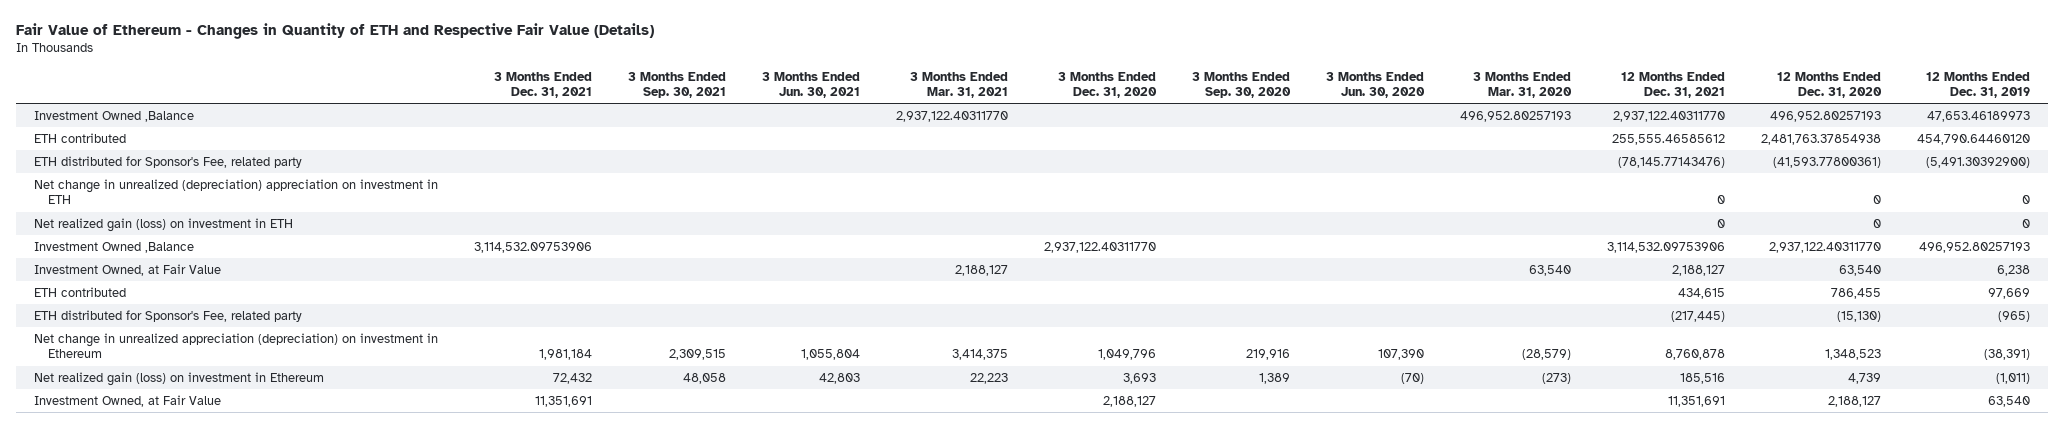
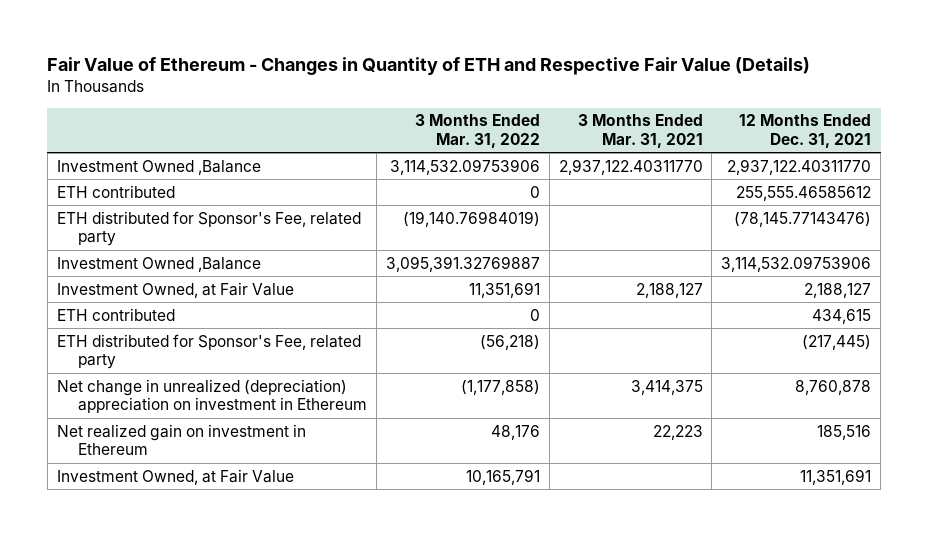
- | 3 Months Ended Dec. 31, 2021 | 3 Months Ended Sep. 30, 2021 | 3 Months Ended Jun. 30, 2021 | 3 Months Ended Mar. 31, 2021 | 3 Months Ended Dec. 31, 2020 | 3 Months Ended Sep. 30, 2020 | 3 Months Ended Jun. 30, 2020 | 3 Months Ended Mar. 31, 2020 | 12 Months Ended Dec. 31, 2021 | 12 Months Ended Dec. 31, 2020 | 12 Months Ended Dec. 31, 2019
+ | 3 Months Ended Mar. 31, 2022 | 3 Months Ended Mar. 31, 2021 | 12 Months Ended Dec. 31, 2021
- Net change in unrealized (depreciation) appreciation on investment in ETH | | | | | | | | | 0 | 0 | 0
- Net realized gain (loss) on investment in ETH | | | | | | | | | 0 | 0 | 0
- Net change in unrealized appreciation (depreciation) on investment in Ethereum | 1,981,184 | 2,309,515 | 1,055,804 | 3,414,375 | 1,049,796 | 219,916 | 107,390 | (28,579) | 8,760,878 | 1,348,523 | (38,391)
- Net realized gain (loss) on investment in Ethereum | 72,432 | 48,058 | 42,803 | 22,223 | 3,693 | 1,389 | (70) | (273) | 185,516 | 4,739 | (1,011)
+ Net change in unrealized (depreciation) appreciation on investment in Ethereum | (1,177,858) | 3,414,375 | 8,760,878
+ Net realized gain on investment in Ethereum | 48,176 | 22,223 | 185,516

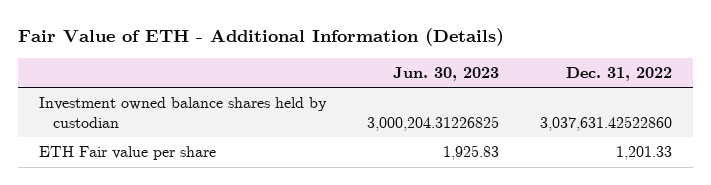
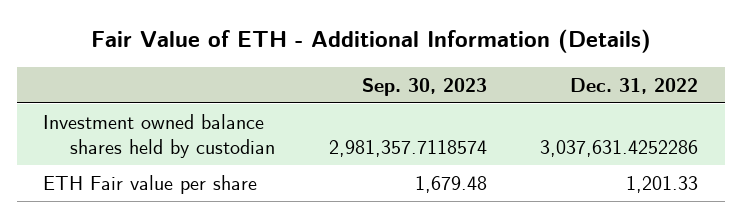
- | Jun. 30, 2023 | Dec. 31, 2022
+ | Sep. 30, 2023 | Dec. 31, 2022
- Investment owned balance shares held by custodian | 3,000,204.31226825 | 3,037,631.42522860
+ Investment owned balance shares held by custodian | 2,981,357.7118574 | 3,037,631.4252286

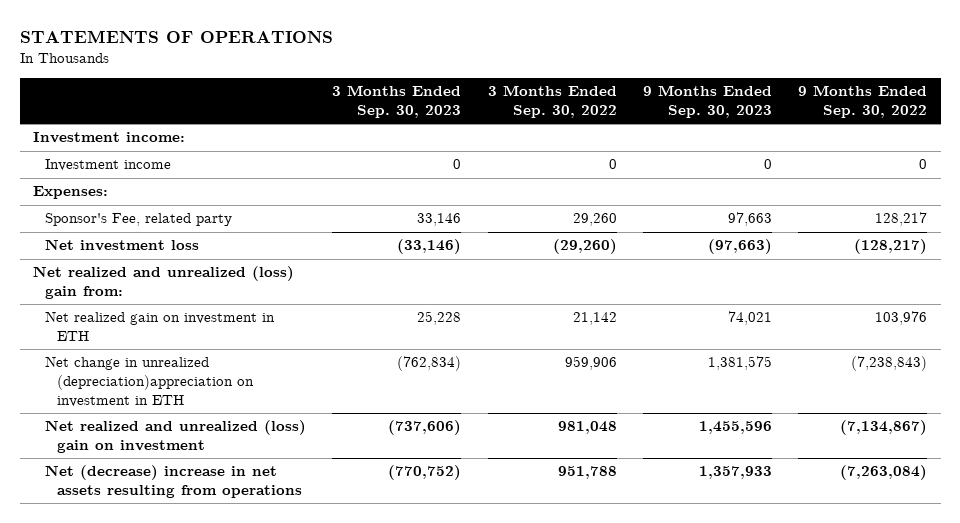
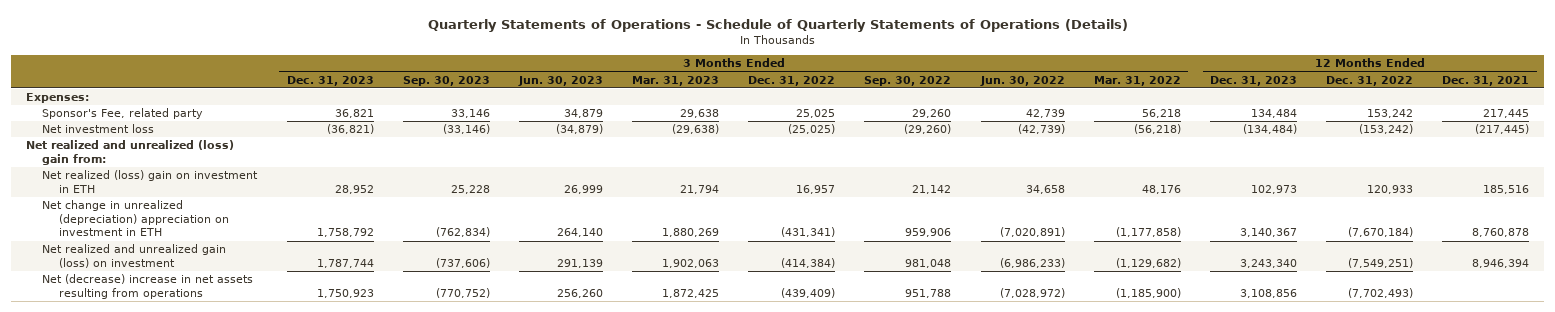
- STATEMENTS OF OPERATIONS
+ Quarterly Statements of Operations - Schedule of Quarterly Statements of Operations (Details)
- | 3 Months Ended Sep. 30, 2023 | 3 Months Ended Sep. 30, 2022 | 9 Months Ended Sep. 30, 2023 | 9 Months Ended Sep. 30, 2022
+ | 3 Months Ended Dec. 31, 2023 | 3 Months Ended Sep. 30, 2023 | 3 Months Ended Jun. 30, 2023 | 3 Months Ended Mar. 31, 2023 | 3 Months Ended Dec. 31, 2022 | 3 Months Ended Sep. 30, 2022 | 3 Months Ended Jun. 30, 2022 | 3 Months Ended Mar. 31, 2022 | 12 Months Ended Dec. 31, 2023 | 12 Months Ended Dec. 31, 2022 | 12 Months Ended Dec. 31, 2021
- Investment income:
- Investment income | 0 | 0 | 0 | 0
- Net realized gain on investment in ETH | 25,228 | 21,142 | 74,021 | 103,976
- Net change in unrealized (depreciation)appreciation on investment in ETH | (762,834) | 959,906 | 1,381,575 | (7,238,843)
- Net realized and unrealized (loss) gain on investment | (737,606) | 981,048 | 1,455,596 | (7,134,867)
+ Net realized (loss) gain on investment in ETH | 28,952 | 25,228 | 26,999 | 21,794 | 16,957 | 21,142 | 34,658 | 48,176 | 102,973 | 120,933 | 185,516
+ Net change in unrealized (depreciation) appreciation on investment in ETH | 1,758,792 | (762,834) | 264,140 | 1,880,269 | (431,341) | 959,906 | (7,020,891) | (1,177,858) | 3,140,367 | (7,670,184) | 8,760,878
+ Net realized and unrealized gain (loss) on investment | 1,787,744 | (737,606) | 291,139 | 1,902,063 | (414,384) | 981,048 | (6,986,233) | (1,129,682) | 3,243,340 | (7,549,251) | 8,946,394

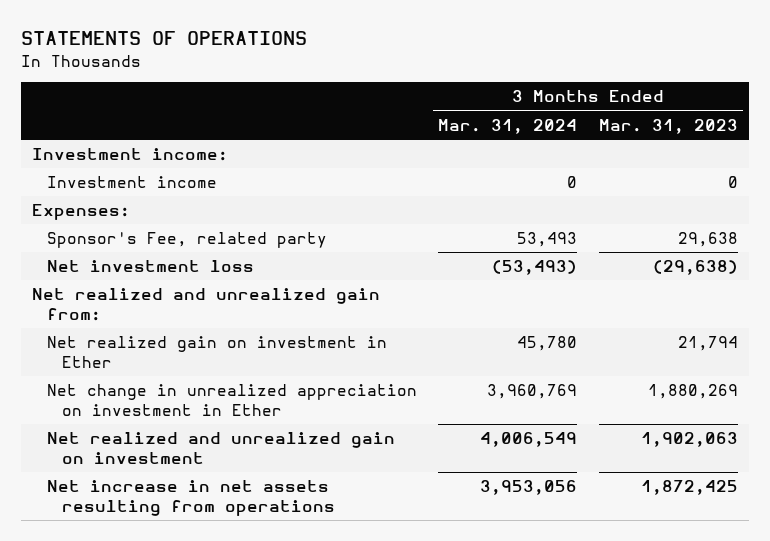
- Quarterly Statements of Operations - Schedule of Quarterly Statements of Operations (Details)
+ STATEMENTS OF OPERATIONS
- | 3 Months Ended Dec. 31, 2023 | 3 Months Ended Sep. 30, 2023 | 3 Months Ended Jun. 30, 2023 | 3 Months Ended Mar. 31, 2023 | 3 Months Ended Dec. 31, 2022 | 3 Months Ended Sep. 30, 2022 | 3 Months Ended Jun. 30, 2022 | 3 Months Ended Mar. 31, 2022 | 12 Months Ended Dec. 31, 2023 | 12 Months Ended Dec. 31, 2022 | 12 Months Ended Dec. 31, 2021
+ | 3 Months Ended Mar. 31, 2024 | 3 Months Ended Mar. 31, 2023
+ Investment income:
+ Investment income | 0 | 0
- Net realized and unrealized (loss) gain from:
- Net realized (loss) gain on investment in ETH | 28,952 | 25,228 | 26,999 | 21,794 | 16,957 | 21,142 | 34,658 | 48,176 | 102,973 | 120,933 | 185,516
- Net change in unrealized (depreciation) appreciation on investment in ETH | 1,758,792 | (762,834) | 264,140 | 1,880,269 | (431,341) | 959,906 | (7,020,891) | (1,177,858) | 3,140,367 | (7,670,184) | 8,760,878
- Net realized and unrealized gain (loss) on investment | 1,787,744 | (737,606) | 291,139 | 1,902,063 | (414,384) | 981,048 | (6,986,233) | (1,129,682) | 3,243,340 | (7,549,251) | 8,946,394
- Net (decrease) increase in net assets resulting from operations | 1,750,923 | (770,752) | 256,260 | 1,872,425 | (439,409) | 951,788 | (7,028,972) | (1,185,900) | 3,108,856 | (7,702,493) |
+ Net realized and unrealized gain from:
+ Net realized gain on investment in Ether | 45,780 | 21,794
+ Net change in unrealized appreciation on investment in Ether | 3,960,769 | 1,880,269
+ Net realized and unrealized gain on investment | 4,006,549 | 1,902,063
+ Net increase in net assets resulting from operations | 3,953,056 | 1,872,425

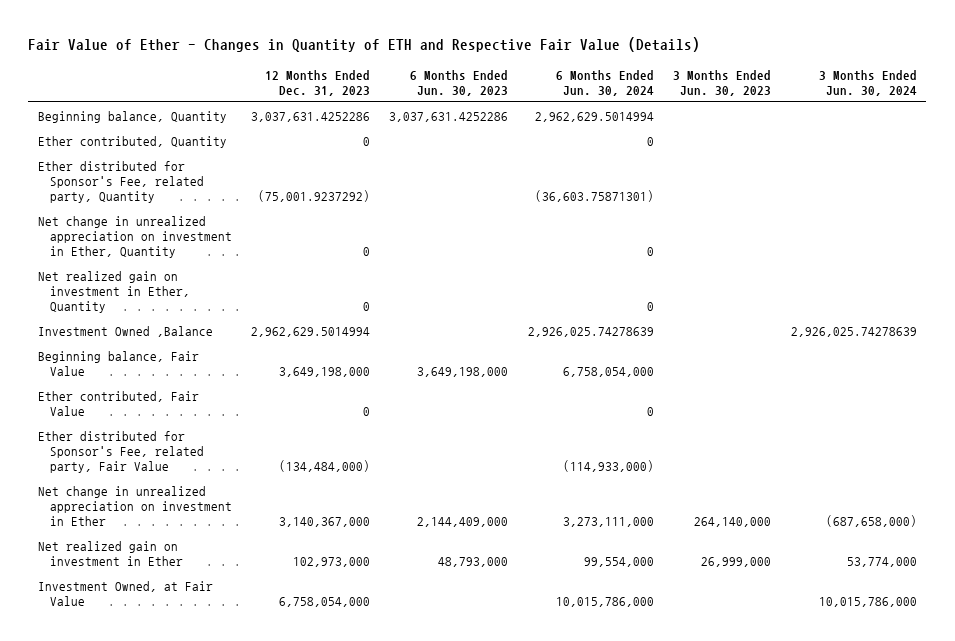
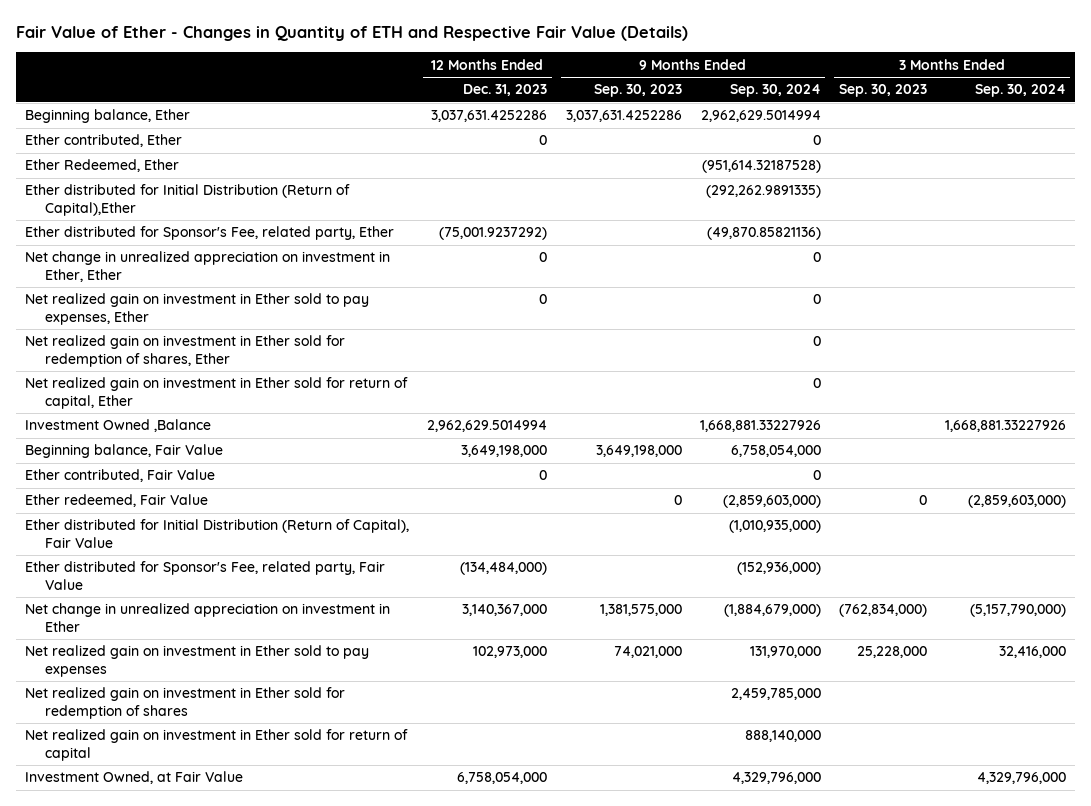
- | 12 Months Ended Dec. 31, 2023 | 6 Months Ended Jun. 30, 2023 | 6 Months Ended Jun. 30, 2024 | 3 Months Ended Jun. 30, 2023 | 3 Months Ended Jun. 30, 2024
+ | 12 Months Ended Dec. 31, 2023 | 9 Months Ended Sep. 30, 2023 | 9 Months Ended Sep. 30, 2024 | 3 Months Ended Sep. 30, 2023 | 3 Months Ended Sep. 30, 2024
- Beginning balance, Quantity | 3,037,631.4252286 | 3,037,631.4252286 | 2,962,629.5014994 | |
- Ether contributed, Quantity | 0 | | 0 | |
- Ether distributed for Sponsor's Fee, related party, Quantity | (75,001.9237292) | | (36,603.75871301) | |
- Net change in unrealized appreciation on investment in Ether, Quantity | 0 | | 0 | |
- Net realized gain on investment in Ether, Quantity | 0 | | 0 | |
+ Beginning balance, Ether | 3,037,631.4252286 | 3,037,631.4252286 | 2,962,629.5014994 | |
+ Ether contributed, Ether | 0 | | 0 | |
+ Ether Redeemed, Ether | | | (951,614.32187528) | |
+ Ether distributed for Initial Distribution (Return of Capital),Ether | | | (292,262.9891335) | |
+ Ether distributed for Sponsor's Fee, related party, Ether | (75,001.9237292) | | (49,870.85821136) | |
+ Net change in unrealized appreciation on investment in Ether, Ether | 0 | | 0 | |
+ Net realized gain on investment in Ether sold to pay expenses, Ether | 0 | | 0 | |
+ Net realized gain on investment in Ether sold for redemption of shares, Ether | | | 0 | |
+ Net realized gain on investment in Ether sold for return of capital, Ether | | | 0 | |
+ Ether redeemed, Fair Value | | 0 | (2,859,603,000) | 0 | (2,859,603,000)
+ Ether distributed for Initial Distribution (Return of Capital), Fair Value | | | (1,010,935,000) | |
- Net realized gain on investment in Ether | 102,973,000 | 48,793,000 | 99,554,000 | 26,999,000 | 53,774,000
+ Net realized gain on investment in Ether sold to pay expenses | 102,973,000 | 74,021,000 | 131,970,000 | 25,228,000 | 32,416,000
+ Net realized gain on investment in Ether sold for redemption of shares | | | 2,459,785,000 | |
+ Net realized gain on investment in Ether sold for return of capital | | | 888,140,000 | |

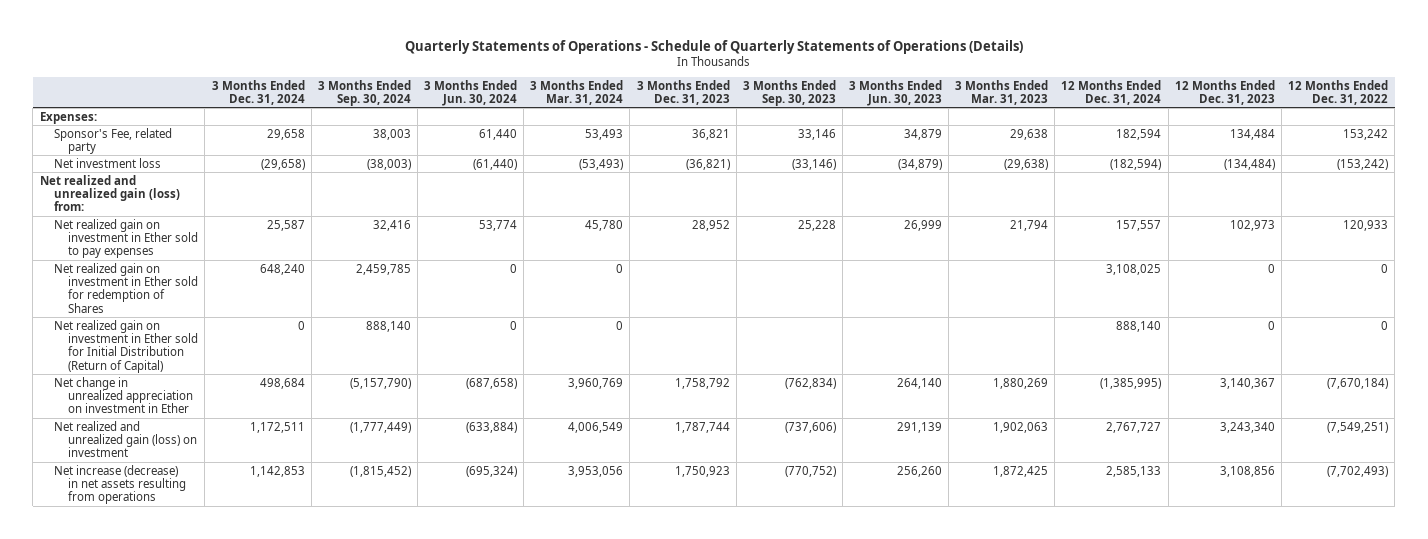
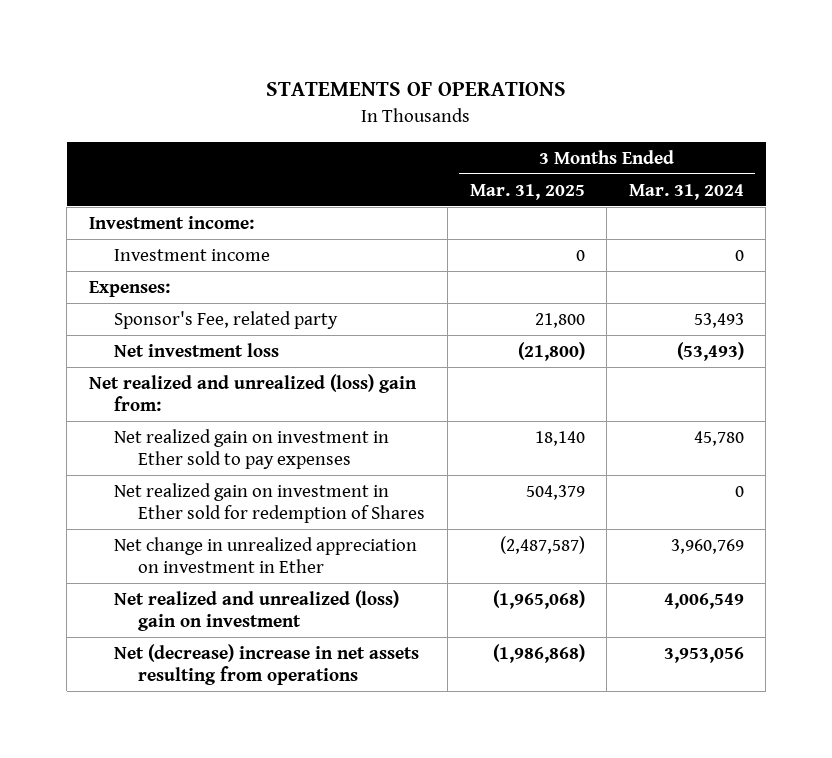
- Quarterly Statements of Operations - Schedule of Quarterly Statements of Operations (Details)
+ STATEMENTS OF OPERATIONS
- | 3 Months Ended Dec. 31, 2024 | 3 Months Ended Sep. 30, 2024 | 3 Months Ended Jun. 30, 2024 | 3 Months Ended Mar. 31, 2024 | 3 Months Ended Dec. 31, 2023 | 3 Months Ended Sep. 30, 2023 | 3 Months Ended Jun. 30, 2023 | 3 Months Ended Mar. 31, 2023 | 12 Months Ended Dec. 31, 2024 | 12 Months Ended Dec. 31, 2023 | 12 Months Ended Dec. 31, 2022
+ | 3 Months Ended Mar. 31, 2025 | 3 Months Ended Mar. 31, 2024
+ Investment income:
+ Investment income | 0 | 0
- Net realized and unrealized gain (loss) from:
+ Net realized and unrealized (loss) gain from:
- Net realized gain on investment in Ether sold for Initial Distribution (Return of Capital) | 0 | 888,140 | 0 | 0 | | | | | 888,140 | 0 | 0
- Net realized and unrealized gain (loss) on investment | 1,172,511 | (1,777,449) | (633,884) | 4,006,549 | 1,787,744 | (737,606) | 291,139 | 1,902,063 | 2,767,727 | 3,243,340 | (7,549,251)
- Net increase (decrease) in net assets resulting from operations | 1,142,853 | (1,815,452) | (695,324) | 3,953,056 | 1,750,923 | (770,752) | 256,260 | 1,872,425 | 2,585,133 | 3,108,856 | (7,702,493)
+ Net realized and unrealized (loss) gain on investment | (1,965,068) | 4,006,549
+ Net (decrease) increase in net assets resulting from operations | (1,986,868) | 3,953,056

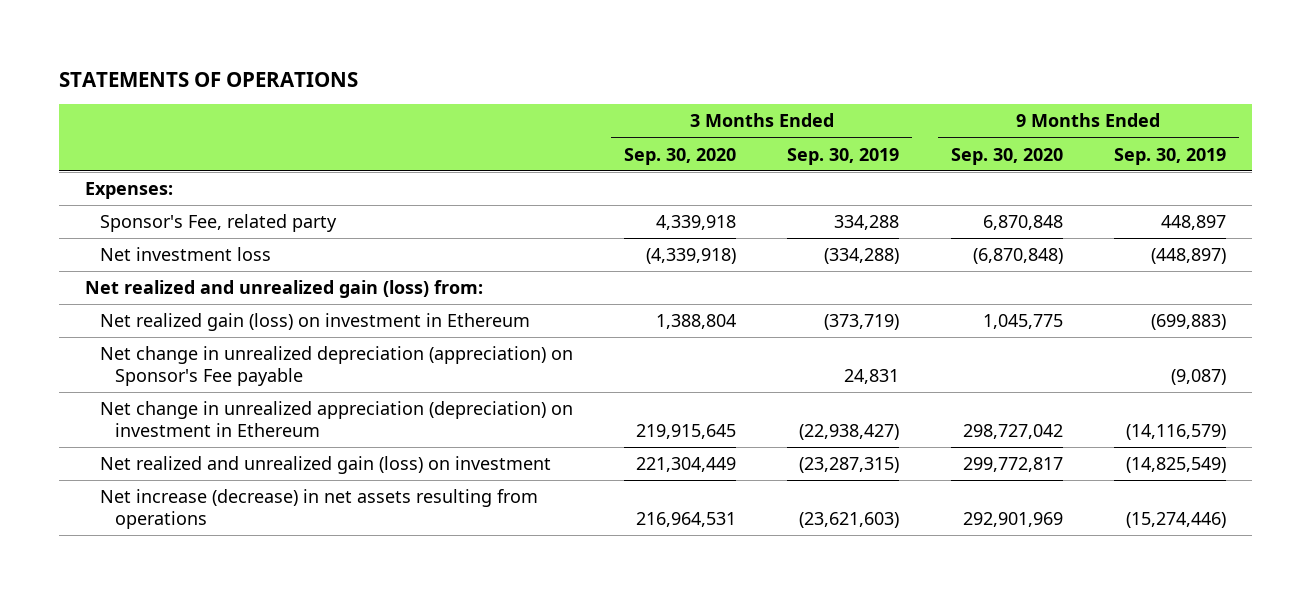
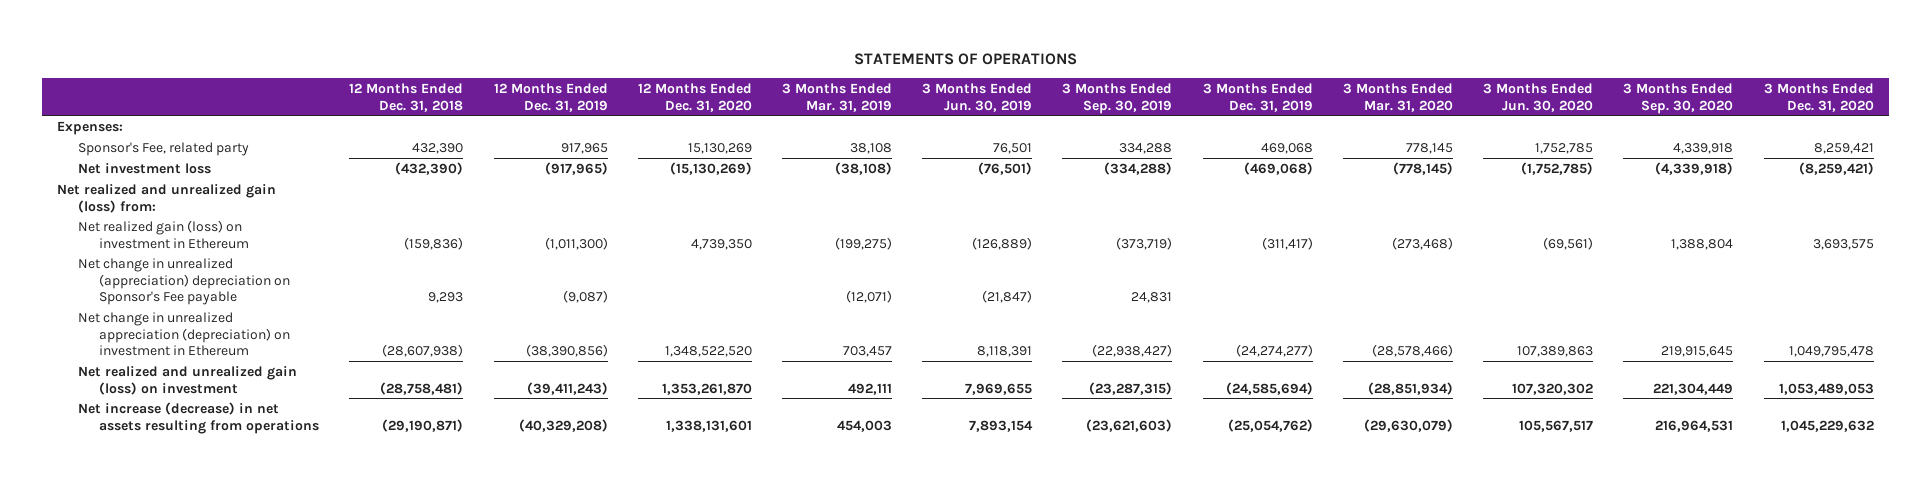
- | 3 Months Ended Sep. 30, 2020 | 3 Months Ended Sep. 30, 2019 | 9 Months Ended Sep. 30, 2020 | 9 Months Ended Sep. 30, 2019
+ | 12 Months Ended Dec. 31, 2018 | 12 Months Ended Dec. 31, 2019 | 12 Months Ended Dec. 31, 2020 | 3 Months Ended Mar. 31, 2019 | 3 Months Ended Jun. 30, 2019 | 3 Months Ended Sep. 30, 2019 | 3 Months Ended Dec. 31, 2019 | 3 Months Ended Mar. 31, 2020 | 3 Months Ended Jun. 30, 2020 | 3 Months Ended Sep. 30, 2020 | 3 Months Ended Dec. 31, 2020
- Net change in unrealized depreciation (appreciation) on Sponsor's Fee payable | | 24,831 | | (9,087)
+ Net change in unrealized (appreciation) depreciation on Sponsor's Fee payable | 9,293 | (9,087) | | (12,071) | (21,847) | 24,831 | | | | |

